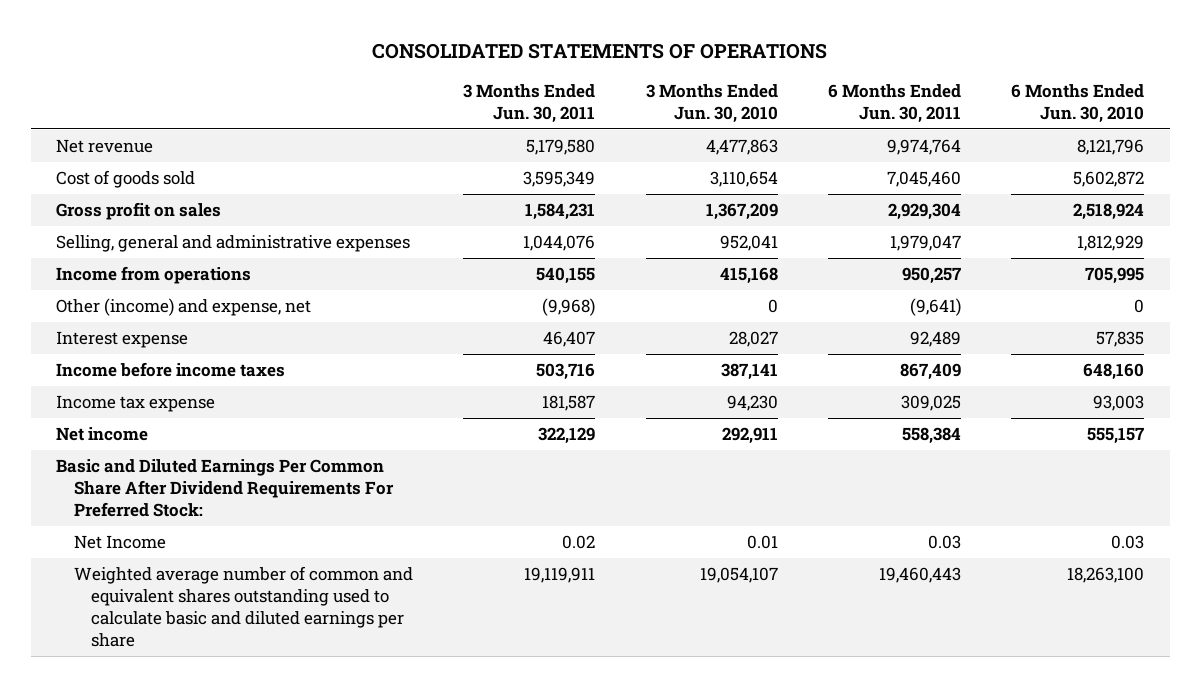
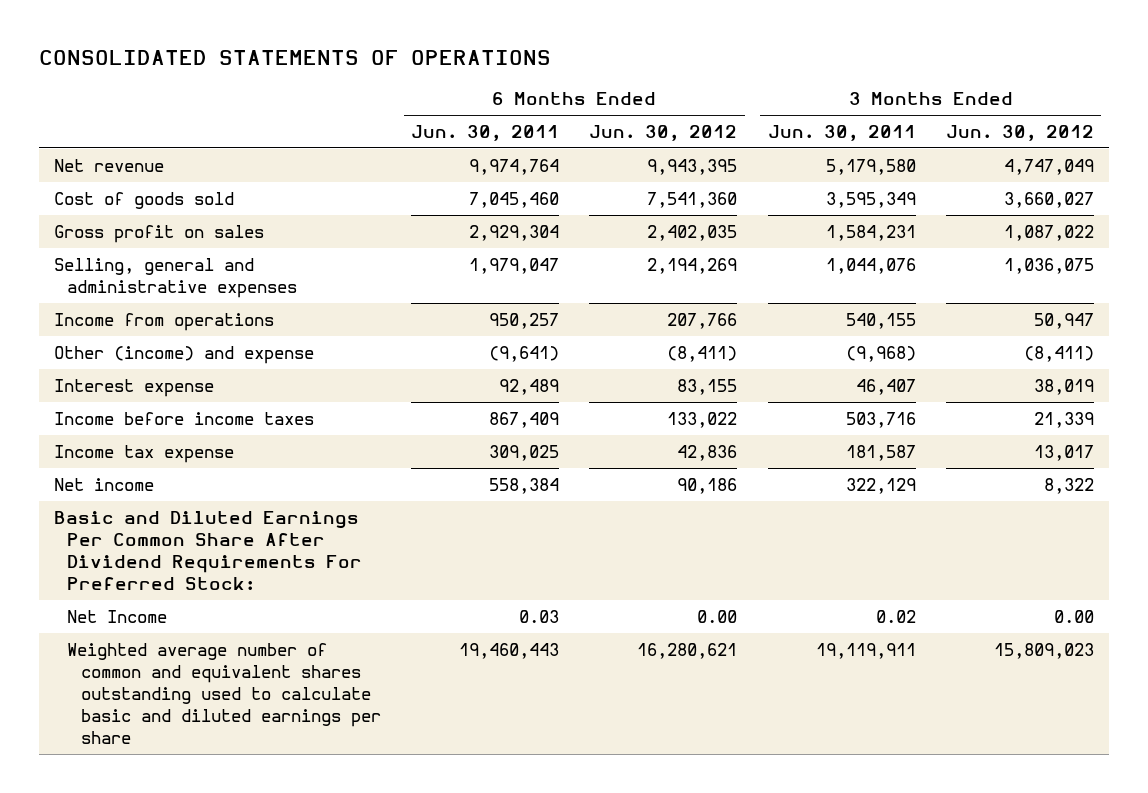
- | 3 Months Ended Jun. 30, 2011 | 3 Months Ended Jun. 30, 2010 | 6 Months Ended Jun. 30, 2011 | 6 Months Ended Jun. 30, 2010
+ | 6 Months Ended Jun. 30, 2011 | 6 Months Ended Jun. 30, 2012 | 3 Months Ended Jun. 30, 2011 | 3 Months Ended Jun. 30, 2012
- Other (income) and expense, net | (9,968) | 0 | (9,641) | 0
+ Other (income) and expense | (9,641) | (8,411) | (9,968) | (8,411)

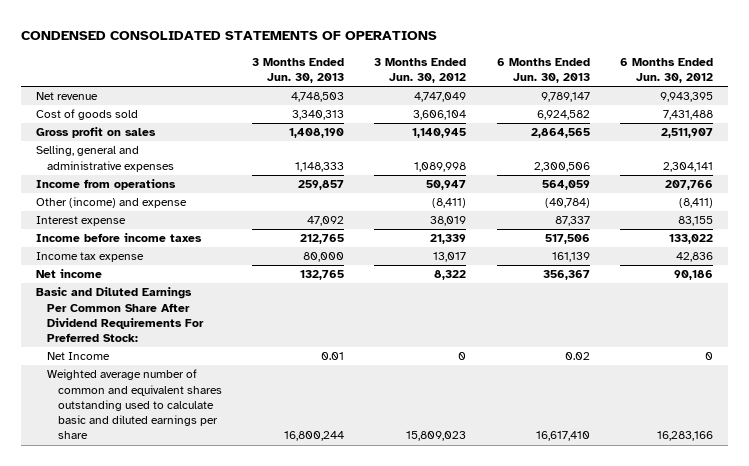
- CONSOLIDATED STATEMENTS OF OPERATIONS
+ CONDENSED CONSOLIDATED STATEMENTS OF OPERATIONS
- | 6 Months Ended Jun. 30, 2011 | 6 Months Ended Jun. 30, 2012 | 3 Months Ended Jun. 30, 2011 | 3 Months Ended Jun. 30, 2012
+ | 3 Months Ended Jun. 30, 2013 | 3 Months Ended Jun. 30, 2012 | 6 Months Ended Jun. 30, 2013 | 6 Months Ended Jun. 30, 2012
- Cost of goods sold | 7,045,460 | 7,541,360 | 3,595,349 | 3,660,027
- Gross profit on sales | 2,929,304 | 2,402,035 | 1,584,231 | 1,087,022
- Selling, general and administrative expenses | 1,979,047 | 2,194,269 | 1,044,076 | 1,036,075
+ Cost of goods sold | 3,340,313 | 3,606,104 | 6,924,582 | 7,431,488
+ Gross profit on sales | 1,408,190 | 1,140,945 | 2,864,565 | 2,511,907
+ Selling, general and administrative expenses | 1,148,333 | 1,089,998 | 2,300,506 | 2,304,141
- Net Income | 0.03 | 0.00 | 0.02 | 0.00
- Weighted average number of common and equivalent shares outstanding used to calculate basic and diluted earnings per share | 19,460,443 | 16,280,621 | 19,119,911 | 15,809,023
+ Net Income | 0.01 | 0 | 0.02 | 0
+ Weighted average number of common and equivalent shares outstanding used to calculate basic and diluted earnings per share | 16,800,244 | 15,809,023 | 16,617,410 | 16,283,166

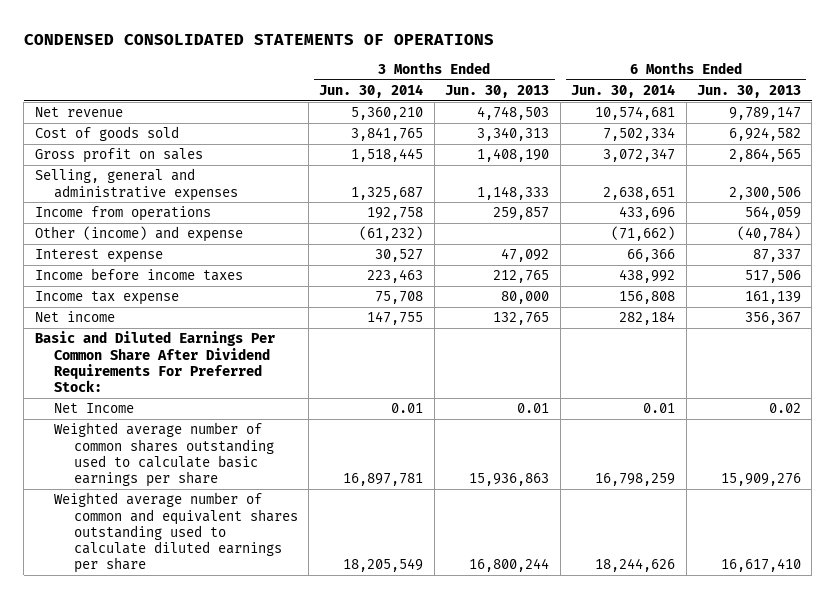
- | 3 Months Ended Jun. 30, 2013 | 3 Months Ended Jun. 30, 2012 | 6 Months Ended Jun. 30, 2013 | 6 Months Ended Jun. 30, 2012
+ | 3 Months Ended Jun. 30, 2014 | 3 Months Ended Jun. 30, 2013 | 6 Months Ended Jun. 30, 2014 | 6 Months Ended Jun. 30, 2013
- Weighted average number of common and equivalent shares outstanding used to calculate basic and diluted earnings per share | 16,800,244 | 15,809,023 | 16,617,410 | 16,283,166
+ Weighted average number of common shares outstanding used to calculate basic earnings per share | 16,897,781 | 15,936,863 | 16,798,259 | 15,909,276
+ Weighted average number of common and equivalent shares outstanding used to calculate diluted earnings per share | 18,205,549 | 16,800,244 | 18,244,626 | 16,617,410

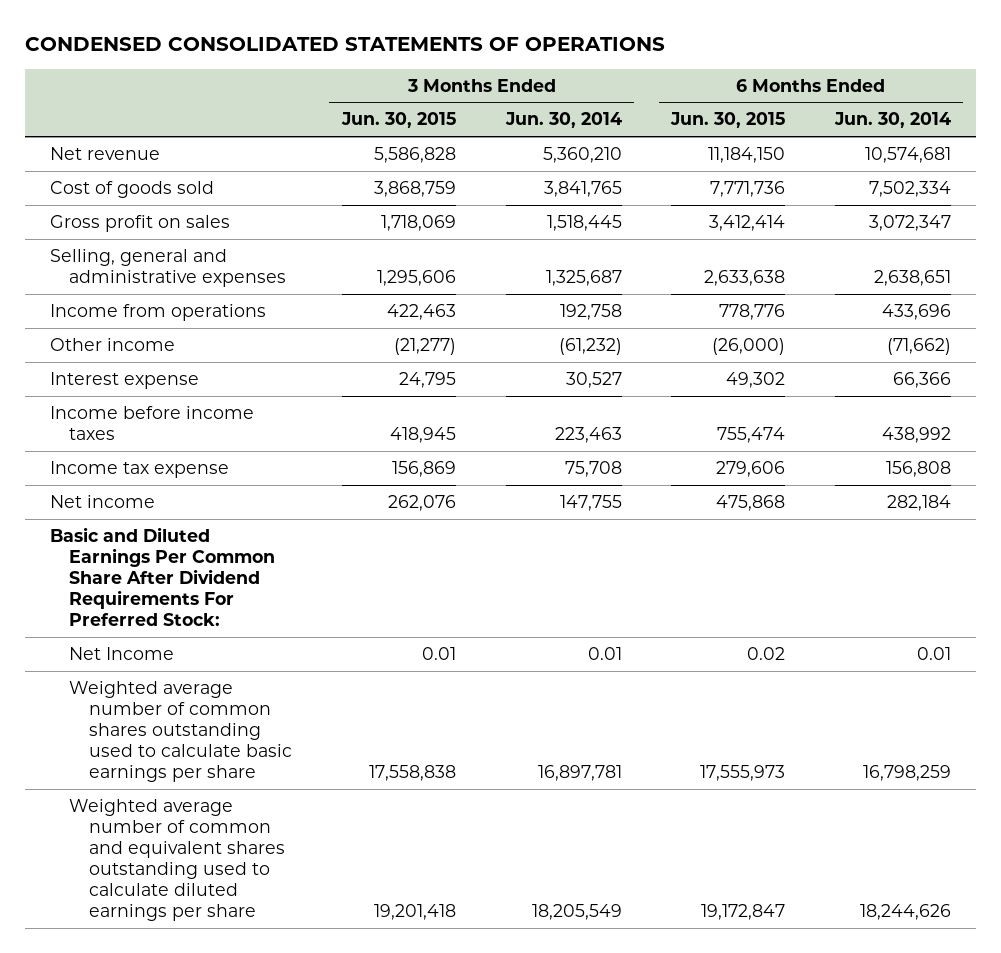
- | 3 Months Ended Jun. 30, 2014 | 3 Months Ended Jun. 30, 2013 | 6 Months Ended Jun. 30, 2014 | 6 Months Ended Jun. 30, 2013
+ | 3 Months Ended Jun. 30, 2015 | 3 Months Ended Jun. 30, 2014 | 6 Months Ended Jun. 30, 2015 | 6 Months Ended Jun. 30, 2014
- Other (income) and expense | (61,232) | | (71,662) | (40,784)
+ Other income | (21,277) | (61,232) | (26,000) | (71,662)

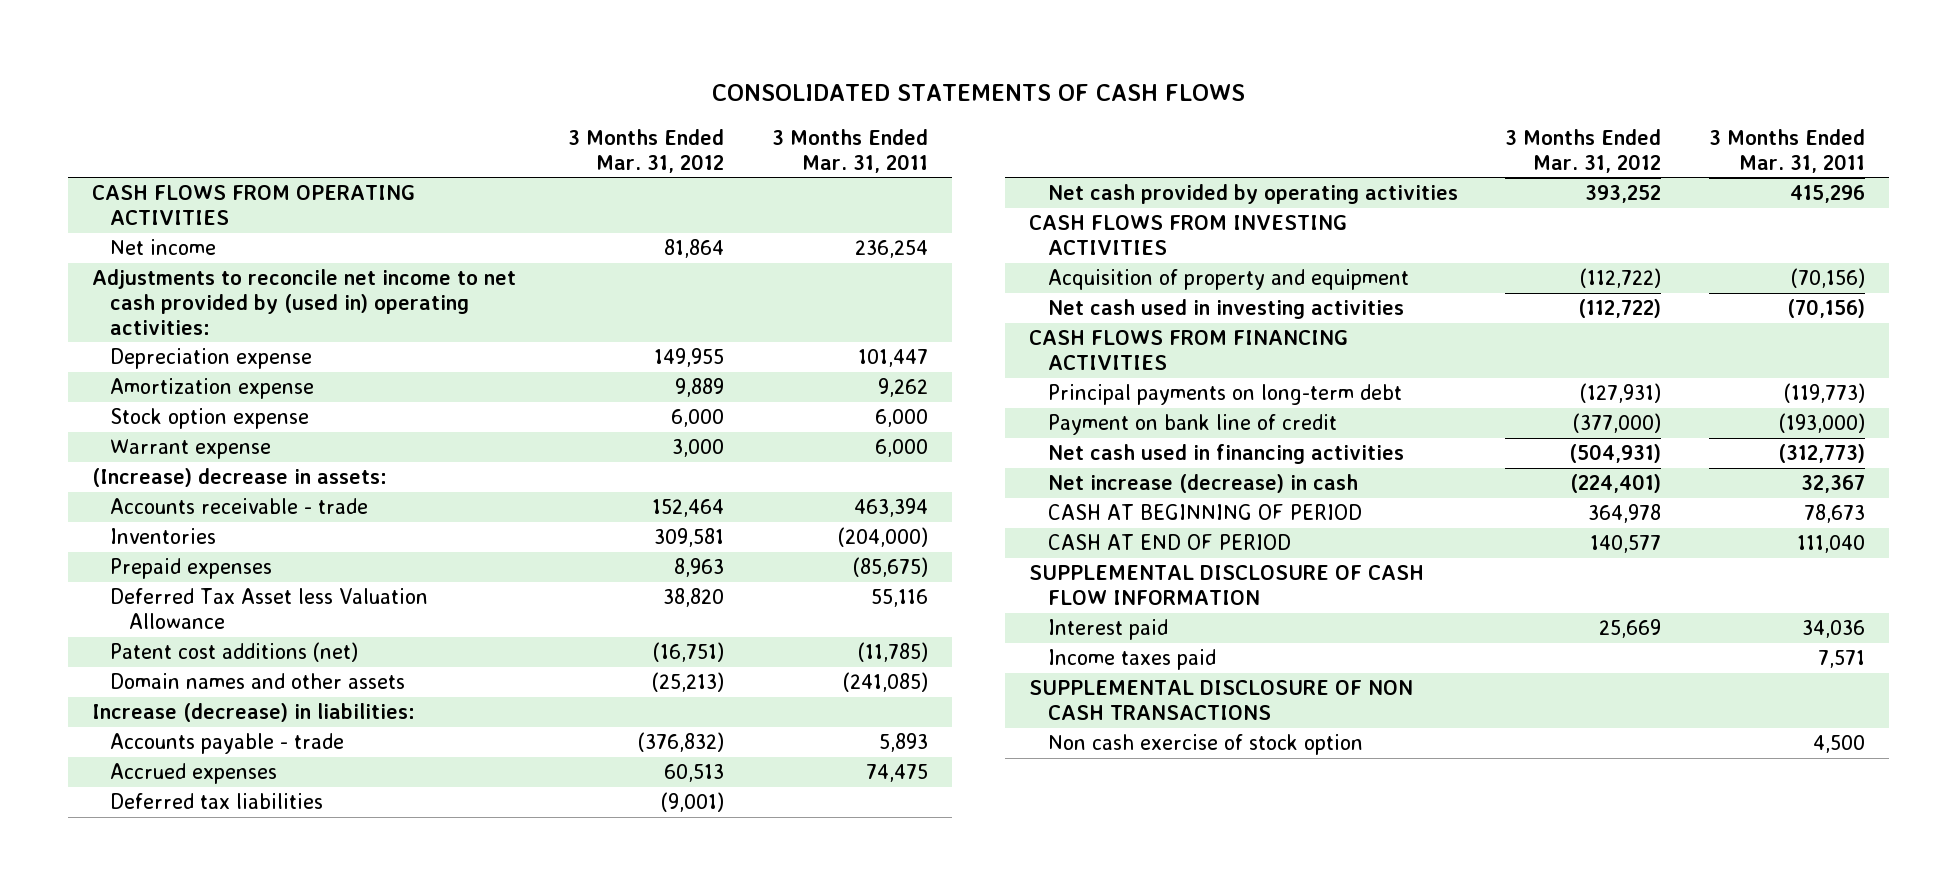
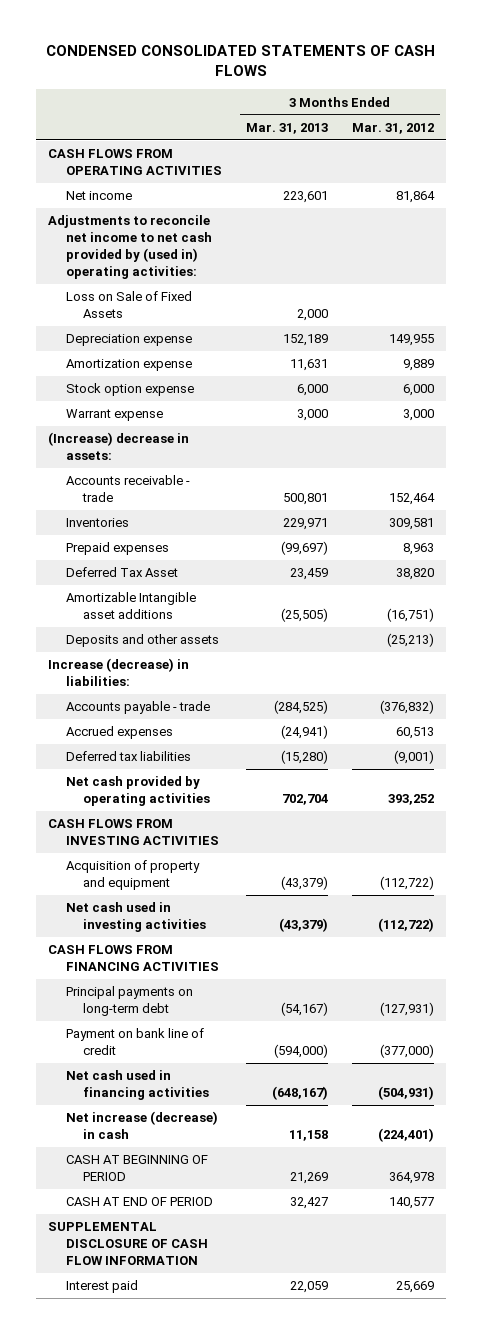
- CONSOLIDATED STATEMENTS OF CASH FLOWS
+ CONDENSED CONSOLIDATED STATEMENTS OF CASH FLOWS
- | 3 Months Ended Mar. 31, 2012 | 3 Months Ended Mar. 31, 2011
+ | 3 Months Ended Mar. 31, 2013 | 3 Months Ended Mar. 31, 2012
+ Loss on Sale of Fixed Assets | 2,000 |
- Deferred Tax Asset less Valuation Allowance | 38,820 | 55,116
- Patent cost additions (net) | (16,751) | (11,785)
- Domain names and other assets | (25,213) | (241,085)
+ Deferred Tax Asset | 23,459 | 38,820
+ Amortizable Intangible asset additions | (25,505) | (16,751)
+ Deposits and other assets | | (25,213)
- Income taxes paid | | 7,571
- SUPPLEMENTAL DISCLOSURE OF NON CASH TRANSACTIONS
- Non cash exercise of stock option | | 4,500

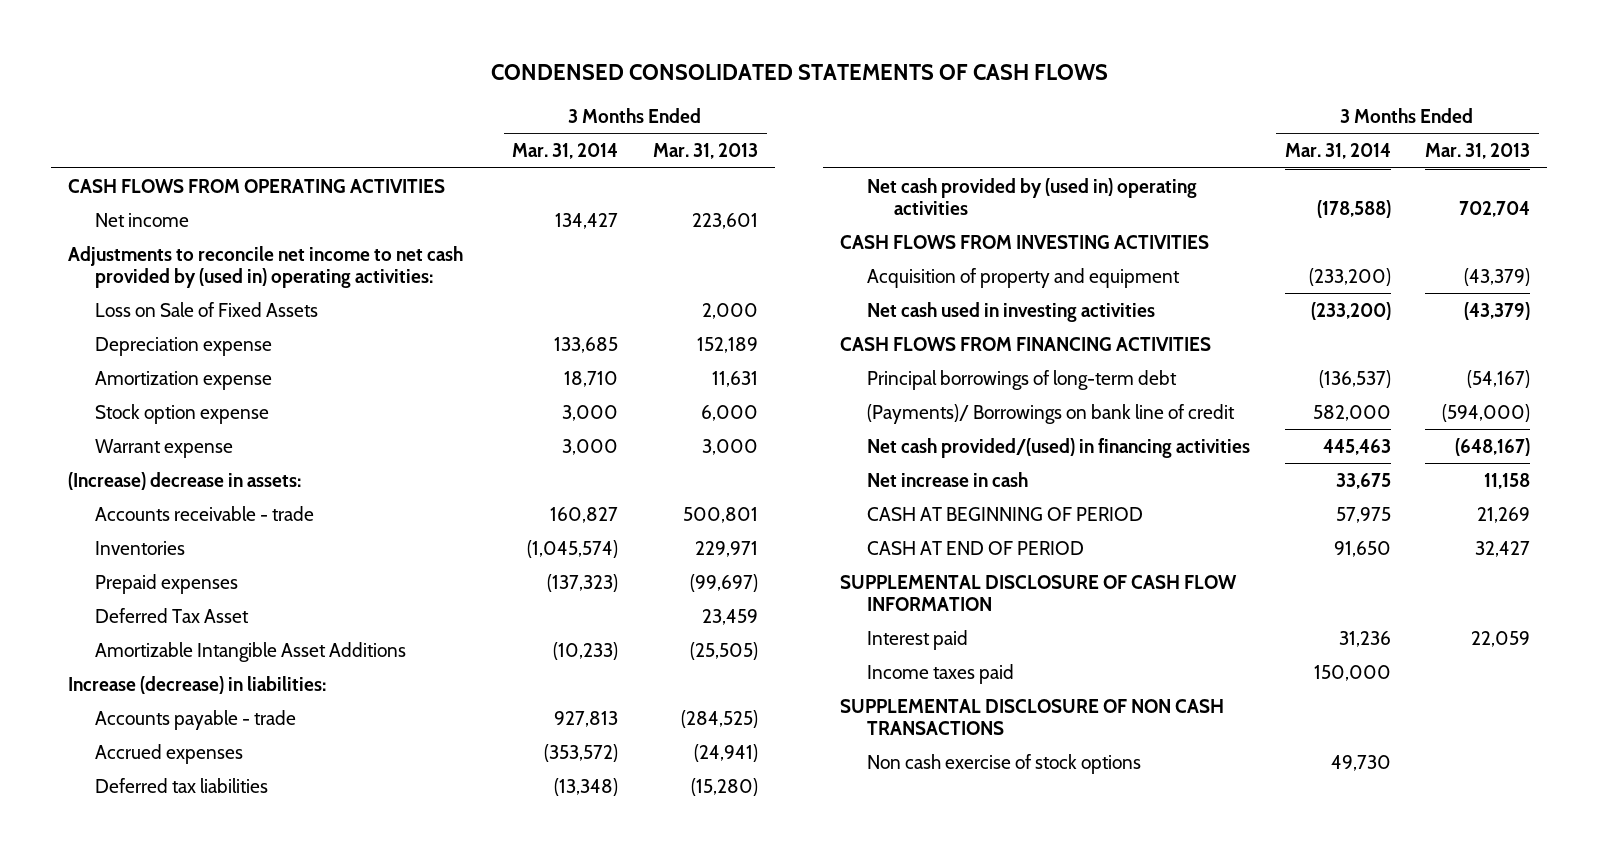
- | 3 Months Ended Mar. 31, 2013 | 3 Months Ended Mar. 31, 2012
+ | 3 Months Ended Mar. 31, 2014 | 3 Months Ended Mar. 31, 2013
- Amortizable Intangible asset additions | (25,505) | (16,751)
- Deposits and other assets | | (25,213)
+ Amortizable Intangible Asset Additions | (10,233) | (25,505)
- Net cash provided by operating activities | 702,704 | 393,252
+ Net cash provided by (used in) operating activities | (178,588) | 702,704
- Principal payments on long-term debt | (54,167) | (127,931)
- Payment on bank line of credit | (594,000) | (377,000)
- Net cash used in financing activities | (648,167) | (504,931)
- Net increase (decrease) in cash | 11,158 | (224,401)
+ Principal borrowings of long-term debt | (136,537) | (54,167)
+ (Payments)/ Borrowings on bank line of credit | 582,000 | (594,000)
+ Net cash provided/(used) in financing activities | 445,463 | (648,167)
+ Net increase in cash | 33,675 | 11,158
+ Income taxes paid | 150,000 |
+ SUPPLEMENTAL DISCLOSURE OF NON CASH TRANSACTIONS
+ Non cash exercise of stock options | 49,730 |

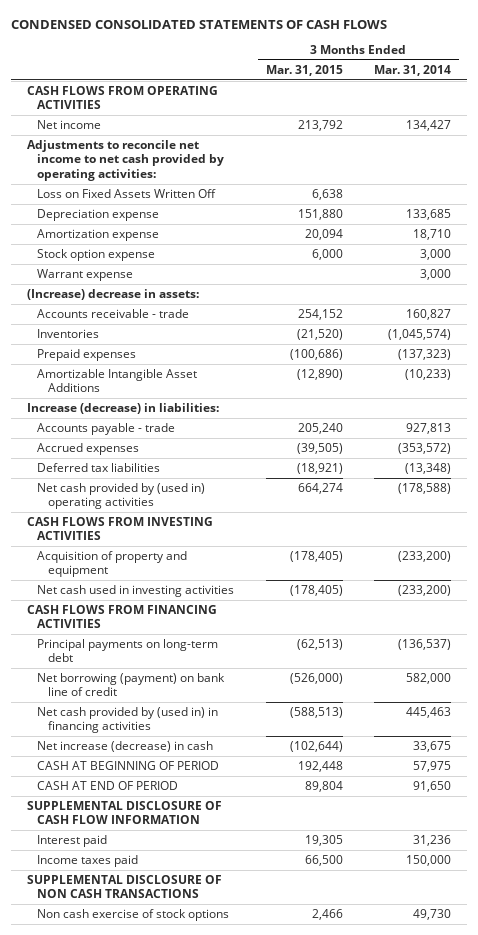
- | 3 Months Ended Mar. 31, 2014 | 3 Months Ended Mar. 31, 2013
+ | 3 Months Ended Mar. 31, 2015 | 3 Months Ended Mar. 31, 2014
- Adjustments to reconcile net income to net cash provided by (used in) operating activities:
- Loss on Sale of Fixed Assets | | 2,000
+ Adjustments to reconcile net income to net cash provided by operating activities:
+ Loss on Fixed Assets Written Off | 6,638 |
- Deferred Tax Asset | | 23,459
- Principal borrowings of long-term debt | (136,537) | (54,167)
- (Payments)/ Borrowings on bank line of credit | 582,000 | (594,000)
- Net cash provided/(used) in financing activities | 445,463 | (648,167)
- Net increase in cash | 33,675 | 11,158
+ Principal payments on long-term debt | (62,513) | (136,537)
+ Net borrowing (payment) on bank line of credit | (526,000) | 582,000
+ Net cash provided by (used in) in financing activities | (588,513) | 445,463
+ Net increase (decrease) in cash | (102,644) | 33,675

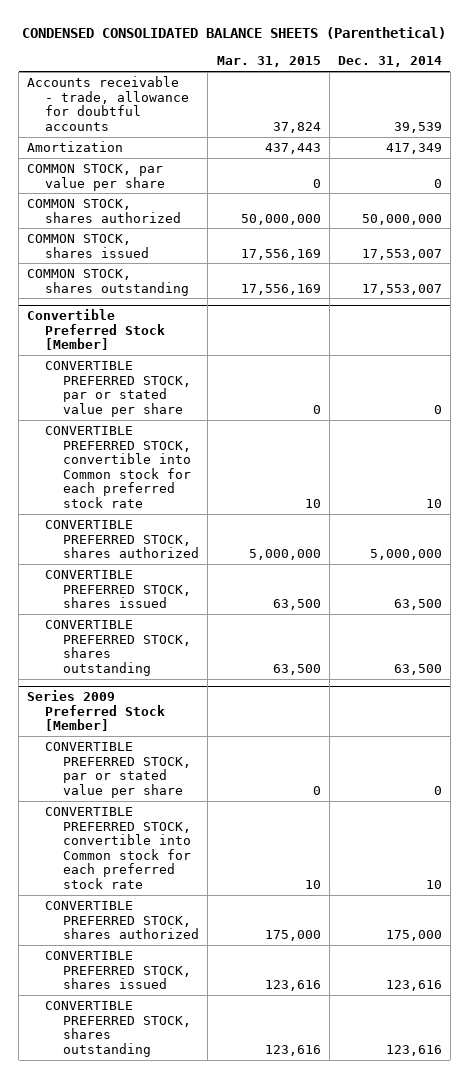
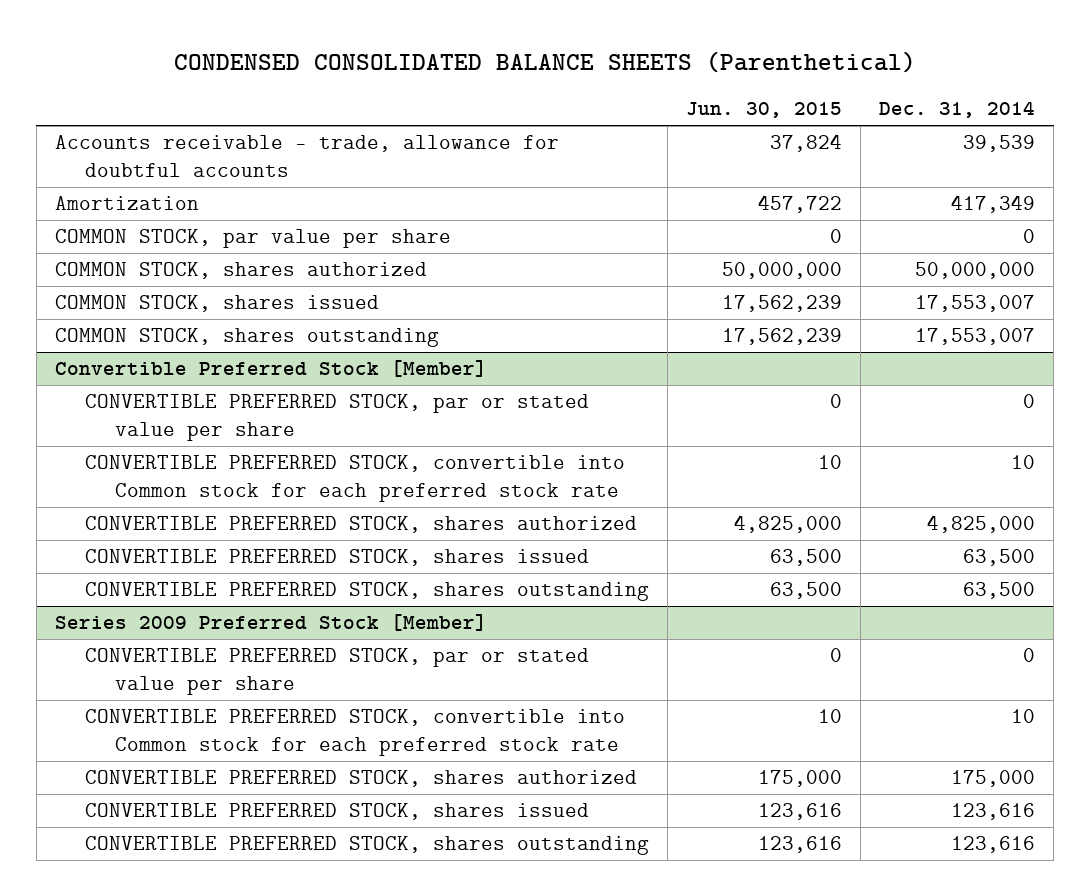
- | Mar. 31, 2015 | Dec. 31, 2014
+ | Jun. 30, 2015 | Dec. 31, 2014
@ Convertible Preferred Stock [Member]
- CONVERTIBLE PREFERRED STOCK, shares authorized | 5,000,000 | 5,000,000
+ CONVERTIBLE PREFERRED STOCK, shares authorized | 4,825,000 | 4,825,000

